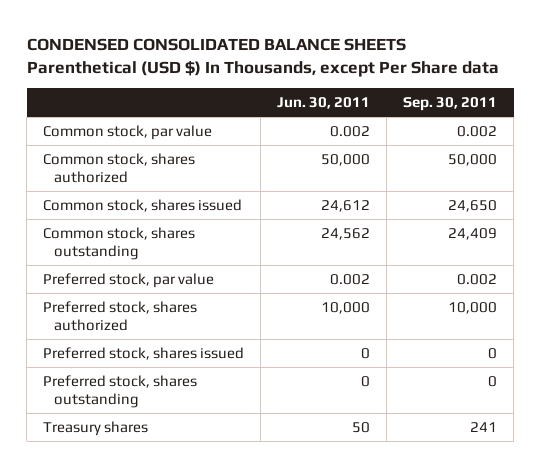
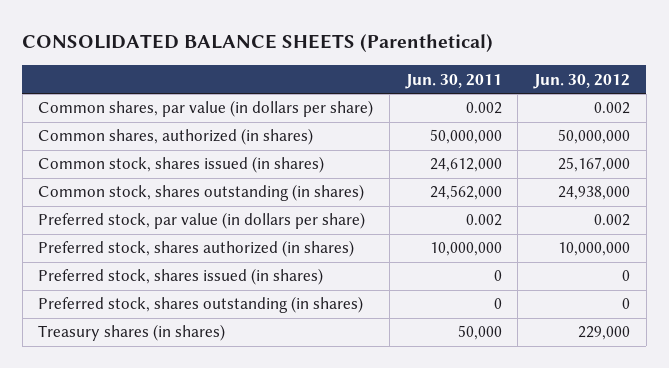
- CONDENSED CONSOLIDATED BALANCE SHEETS Parenthetical (USD $) In Thousands, except Per Share data
+ CONSOLIDATED BALANCE SHEETS (Parenthetical)
- | Jun. 30, 2011 | Sep. 30, 2011
+ | Jun. 30, 2011 | Jun. 30, 2012
- Common stock, par value | 0.002 | 0.002
- Common stock, shares authorized | 50,000 | 50,000
- Common stock, shares issued | 24,612 | 24,650
- Common stock, shares outstanding | 24,562 | 24,409
- Preferred stock, par value | 0.002 | 0.002
- Preferred stock, shares authorized | 10,000 | 10,000
- Preferred stock, shares issued | 0 | 0
- Preferred stock, shares outstanding | 0 | 0
- Treasury shares | 50 | 241
+ Common shares, par value (in dollars per share) | 0.002 | 0.002
+ Common shares, authorized (in shares) | 50,000,000 | 50,000,000
+ Common stock, shares issued (in shares) | 24,612,000 | 25,167,000
+ Common stock, shares outstanding (in shares) | 24,562,000 | 24,938,000
+ Preferred stock, par value (in dollars per share) | 0.002 | 0.002
+ Preferred stock, shares authorized (in shares) | 10,000,000 | 10,000,000
+ Preferred stock, shares issued (in shares) | 0 | 0
+ Preferred stock, shares outstanding (in shares) | 0 | 0
+ Treasury shares (in shares) | 50,000 | 229,000

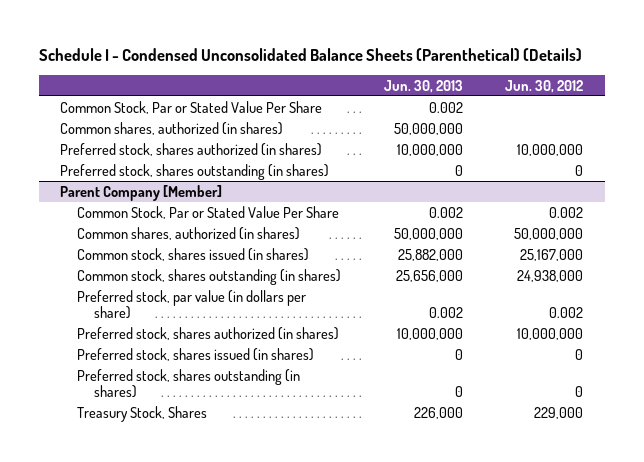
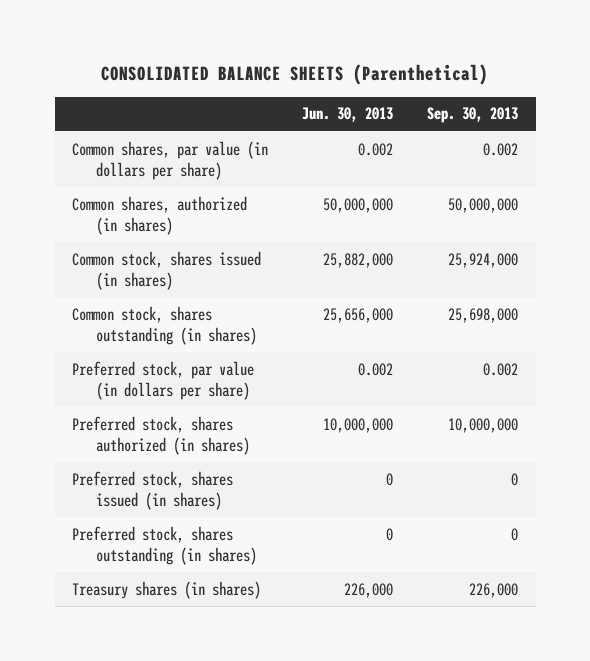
- Schedule I - Condensed Unconsolidated Balance Sheets (Parenthetical) (Details)
+ CONSOLIDATED BALANCE SHEETS (Parenthetical)
- | Jun. 30, 2013 | Jun. 30, 2012
+ | Jun. 30, 2013 | Sep. 30, 2013
- Common Stock, Par or Stated Value Per Share | 0.002 |
- Common shares, authorized (in shares) | 50,000,000 |
- Preferred stock, shares authorized (in shares) | 10,000,000 | 10,000,000
- Preferred stock, shares outstanding (in shares) | 0 | 0
- Parent Company [Member]
- Common Stock, Par or Stated Value Per Share | 0.002 | 0.002
+ Common shares, par value (in dollars per share) | 0.002 | 0.002
- Treasury Stock, Shares | 226,000 | 229,000
+ Treasury shares (in shares) | 226,000 | 226,000

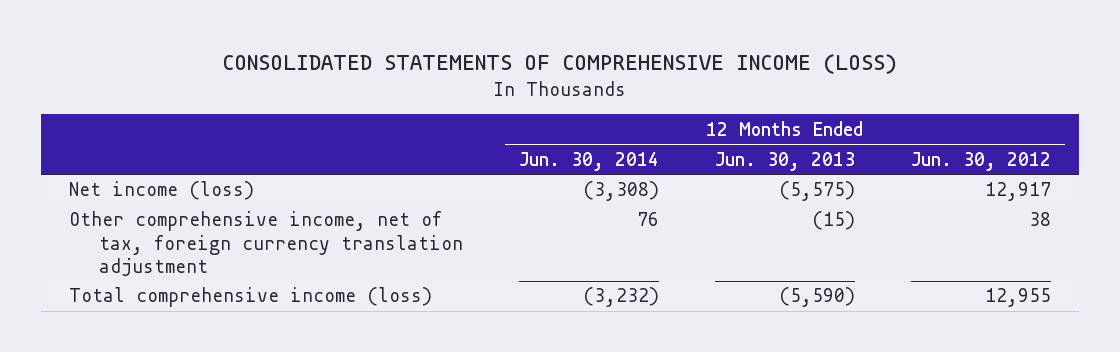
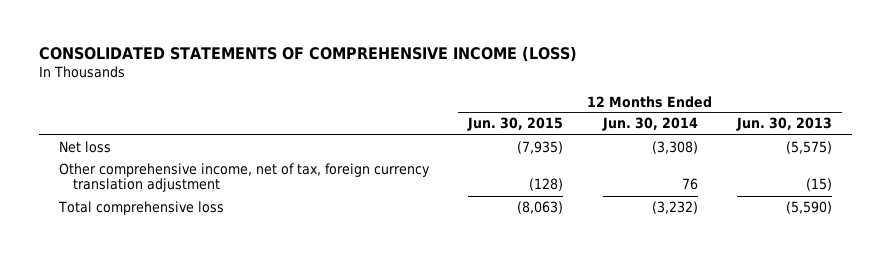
- | 12 Months Ended Jun. 30, 2014 | 12 Months Ended Jun. 30, 2013 | 12 Months Ended Jun. 30, 2012
+ | 12 Months Ended Jun. 30, 2015 | 12 Months Ended Jun. 30, 2014 | 12 Months Ended Jun. 30, 2013
- Net income (loss) | (3,308) | (5,575) | 12,917
+ Net loss | (7,935) | (3,308) | (5,575)
- Total comprehensive income (loss) | (3,232) | (5,590) | 12,955
+ Total comprehensive loss | (8,063) | (3,232) | (5,590)

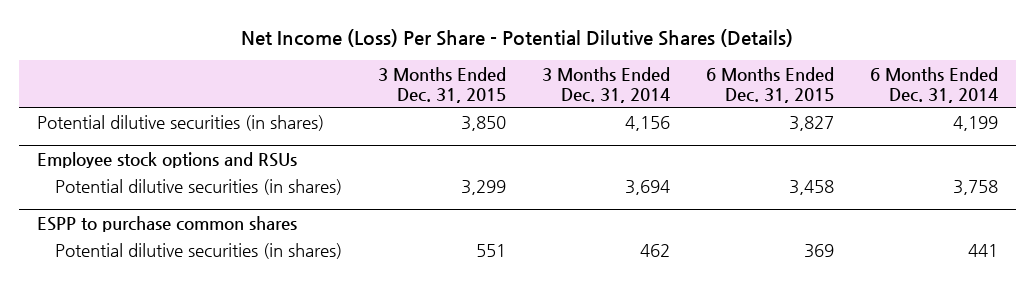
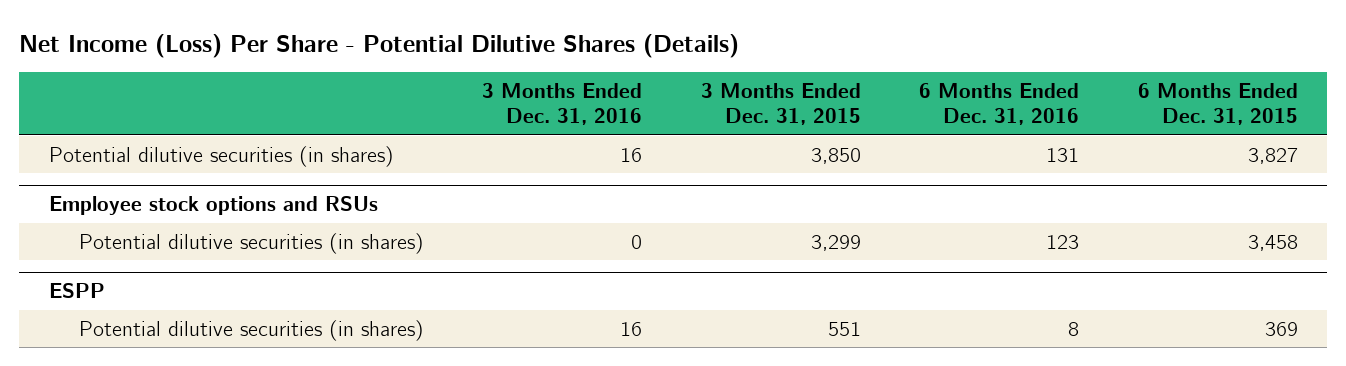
- | 3 Months Ended Dec. 31, 2015 | 3 Months Ended Dec. 31, 2014 | 6 Months Ended Dec. 31, 2015 | 6 Months Ended Dec. 31, 2014
+ | 3 Months Ended Dec. 31, 2016 | 3 Months Ended Dec. 31, 2015 | 6 Months Ended Dec. 31, 2016 | 6 Months Ended Dec. 31, 2015
- ESPP to purchase common shares
+ ESPP

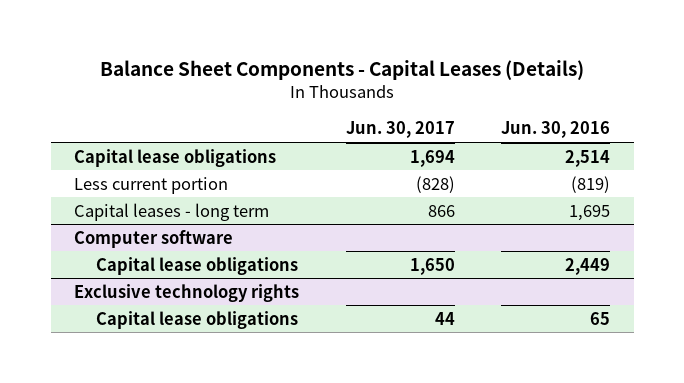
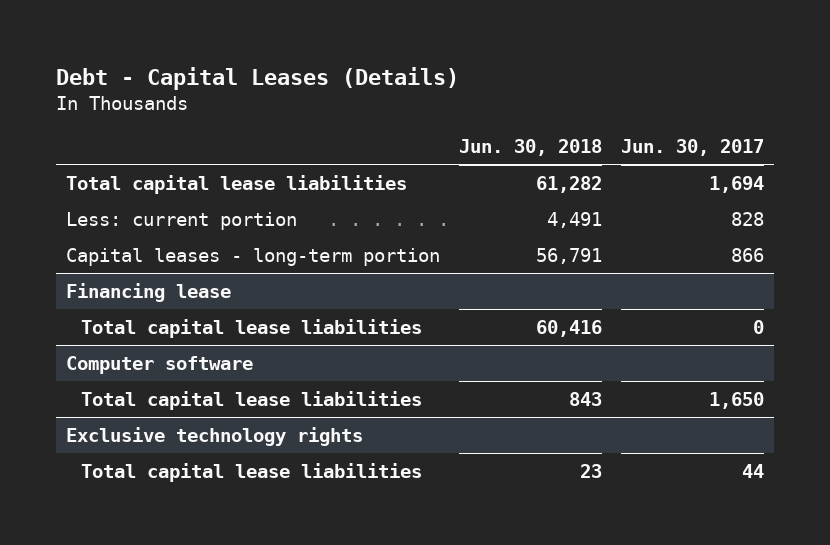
- Balance Sheet Components - Capital Leases (Details)
+ Debt - Capital Leases (Details)
- | Jun. 30, 2017 | Jun. 30, 2016
+ | Jun. 30, 2018 | Jun. 30, 2017
- Capital lease obligations | 1,694 | 2,514
- Less current portion | (828) | (819)
- Capital leases - long term | 866 | 1,695
+ Total capital lease liabilities | 61,282 | 1,694
+ Less: current portion | 4,491 | 828
+ Capital leases - long-term portion | 56,791 | 866
+ Financing lease
+ Total capital lease liabilities | 60,416 | 0
@ Computer software
- Capital lease obligations | 1,650 | 2,449
+ Total capital lease liabilities | 843 | 1,650
@ Exclusive technology rights
- Capital lease obligations | 44 | 65
+ Total capital lease liabilities | 23 | 44

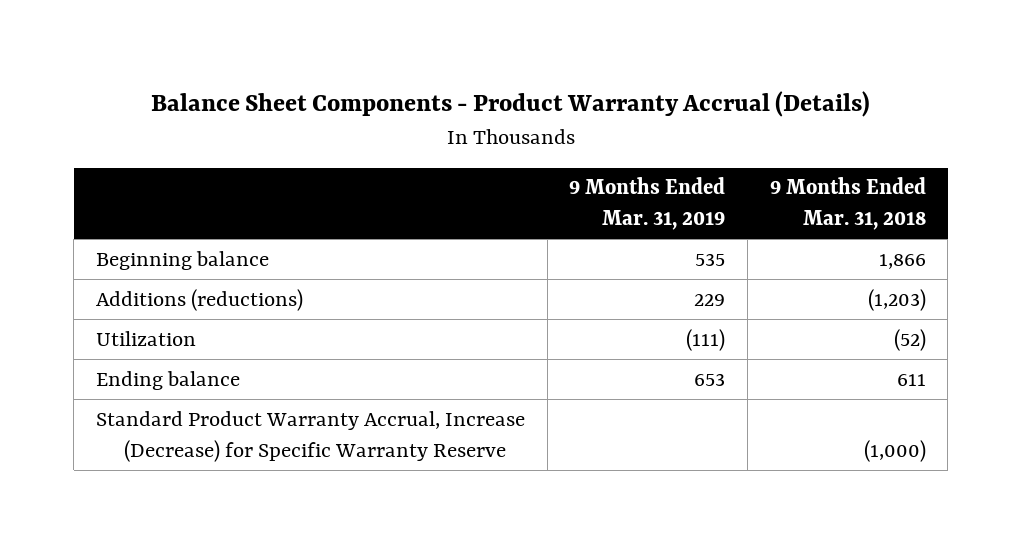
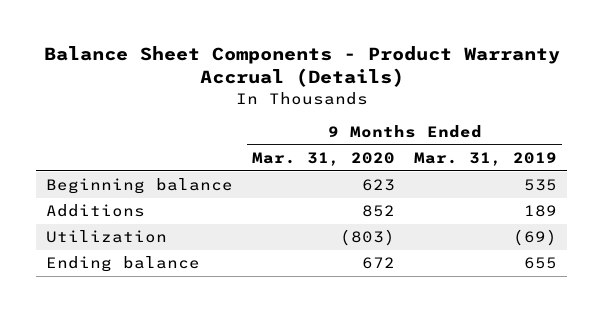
- | 9 Months Ended Mar. 31, 2019 | 9 Months Ended Mar. 31, 2018
+ | 9 Months Ended Mar. 31, 2020 | 9 Months Ended Mar. 31, 2019
- Additions (reductions) | 229 | (1,203)
- Utilization | (111) | (52)
- Ending balance | 653 | 611
- Standard Product Warranty Accrual, Increase (Decrease) for Specific Warranty Reserve | | (1,000)
+ Additions | 852 | 189
+ Utilization | (803) | (69)
+ Ending balance | 672 | 655

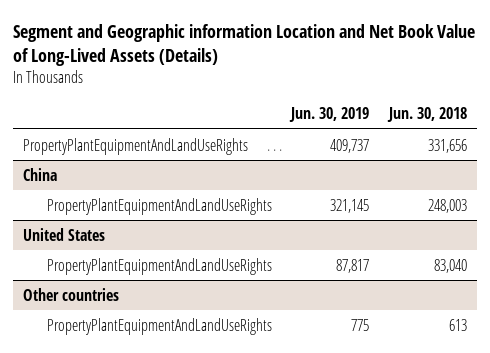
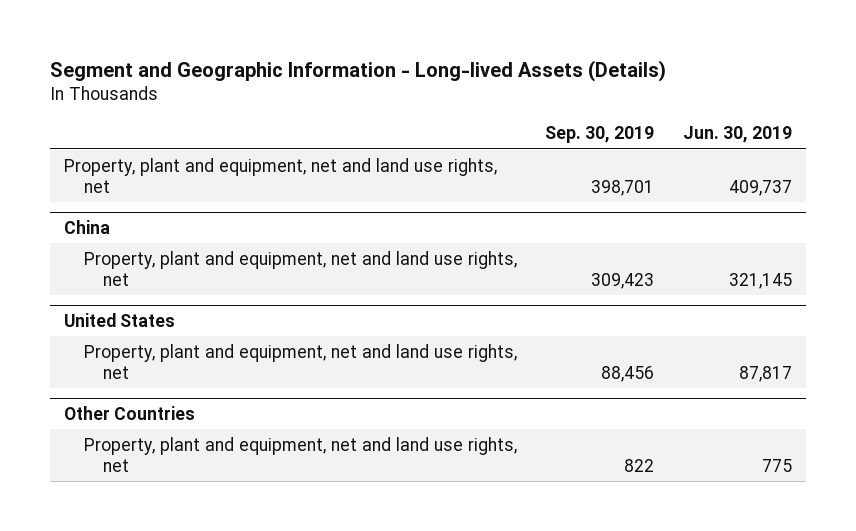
- Segment and Geographic information Location and Net Book Value of Long-Lived Assets (Details)
+ Segment and Geographic Information - Long-lived Assets (Details)
- | Jun. 30, 2019 | Jun. 30, 2018
+ | Sep. 30, 2019 | Jun. 30, 2019
- PropertyPlantEquipmentAndLandUseRights | 409,737 | 331,656
+ Property, plant and equipment, net and land use rights, net | 398,701 | 409,737
@ China
- PropertyPlantEquipmentAndLandUseRights | 321,145 | 248,003
+ Property, plant and equipment, net and land use rights, net | 309,423 | 321,145
@ United States
- PropertyPlantEquipmentAndLandUseRights | 87,817 | 83,040
- Other countries
- PropertyPlantEquipmentAndLandUseRights | 775 | 613
@ United States
+ Property, plant and equipment, net and land use rights, net | 88,456 | 87,817
+ Other Countries
+ Property, plant and equipment, net and land use rights, net | 822 | 775

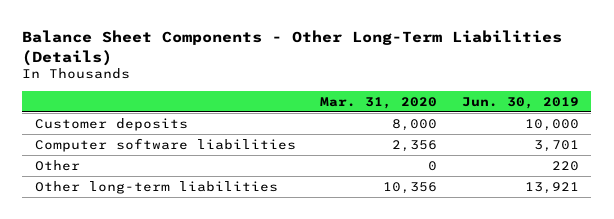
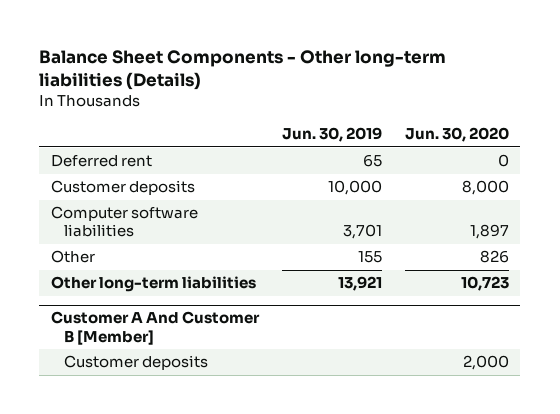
- Balance Sheet Components - Other Long-Term Liabilities (Details)
+ Balance Sheet Components - Other long-term liabilities (Details)
- | Mar. 31, 2020 | Jun. 30, 2019
+ | Jun. 30, 2019 | Jun. 30, 2020
+ Deferred rent | 65 | 0
- Other | 0 | 220
+ Other | 155 | 826
+ Customer A And Customer B [Member]
+ Customer deposits | | 2,000

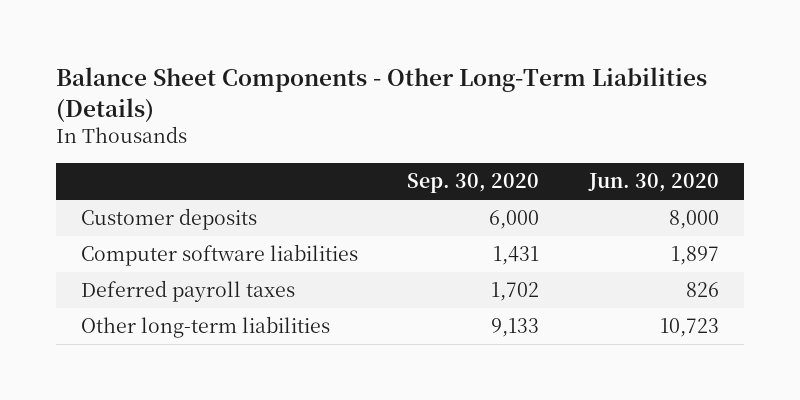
- Balance Sheet Components - Other long-term liabilities (Details)
+ Balance Sheet Components - Other Long-Term Liabilities (Details)
- | Jun. 30, 2019 | Jun. 30, 2020
+ | Sep. 30, 2020 | Jun. 30, 2020
- Deferred rent | 65 | 0
- Other | 155 | 826
+ Deferred payroll taxes | 1,702 | 826
- Customer A And Customer B [Member]
- Customer deposits | | 2,000

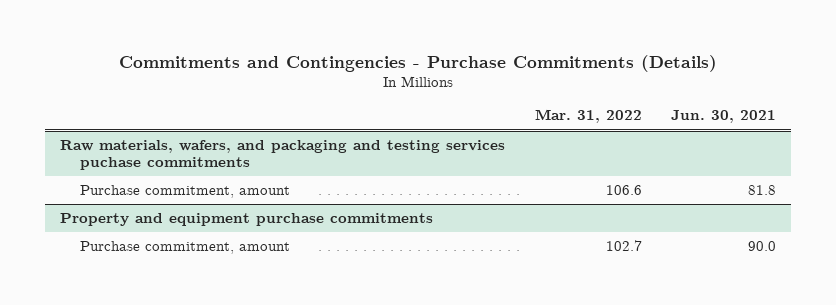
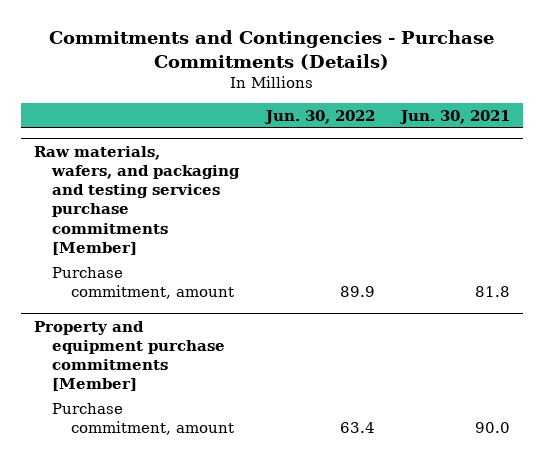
- | Mar. 31, 2022 | Jun. 30, 2021
+ | Jun. 30, 2022 | Jun. 30, 2021
- Raw materials, wafers, and packaging and testing services puchase commitments
+ Raw materials, wafers, and packaging and testing services purchase commitments [Member]
- Property and equipment purchase commitments
+ Property and equipment purchase commitments [Member]

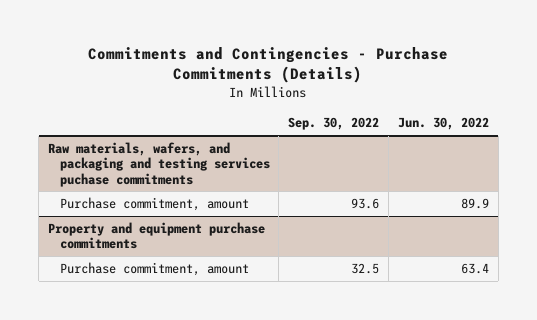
- | Jun. 30, 2022 | Jun. 30, 2021
+ | Sep. 30, 2022 | Jun. 30, 2022
- Raw materials, wafers, and packaging and testing services purchase commitments [Member]
+ Raw materials, wafers, and packaging and testing services puchase commitments
- Property and equipment purchase commitments [Member]
+ Property and equipment purchase commitments

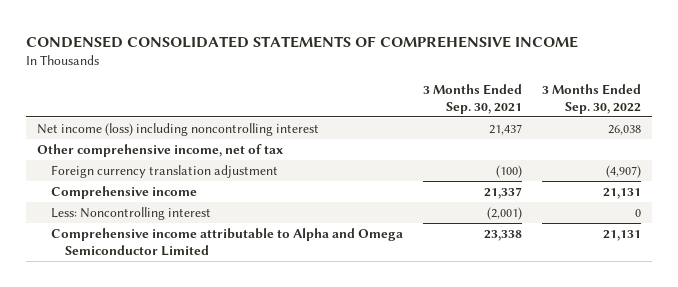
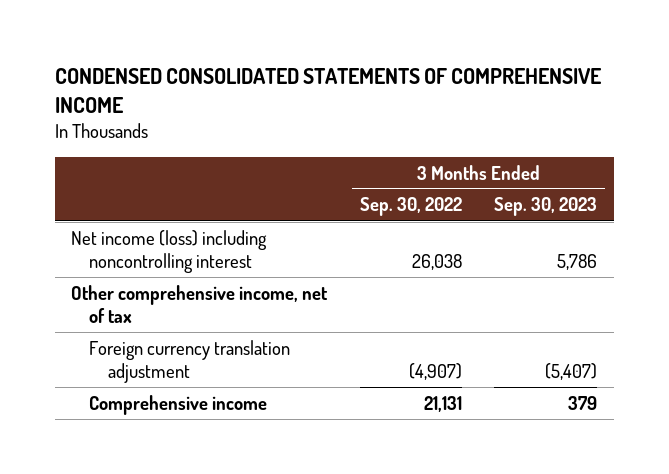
- | 3 Months Ended Sep. 30, 2021 | 3 Months Ended Sep. 30, 2022
+ | 3 Months Ended Sep. 30, 2022 | 3 Months Ended Sep. 30, 2023
- Less: Noncontrolling interest | (2,001) | 0
- Comprehensive income attributable to Alpha and Omega Semiconductor Limited | 23,338 | 21,131

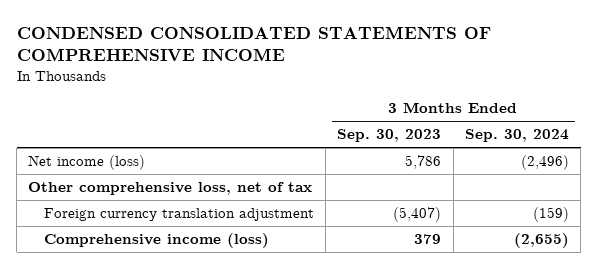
- | 3 Months Ended Sep. 30, 2022 | 3 Months Ended Sep. 30, 2023
+ | 3 Months Ended Sep. 30, 2023 | 3 Months Ended Sep. 30, 2024
- Net income (loss) including noncontrolling interest | 26,038 | 5,786
- Other comprehensive income, net of tax
+ Net income (loss) | 5,786 | (2,496)
+ Other comprehensive loss, net of tax
- Comprehensive income | 21,131 | 379
+ Comprehensive income (loss) | 379 | (2,655)

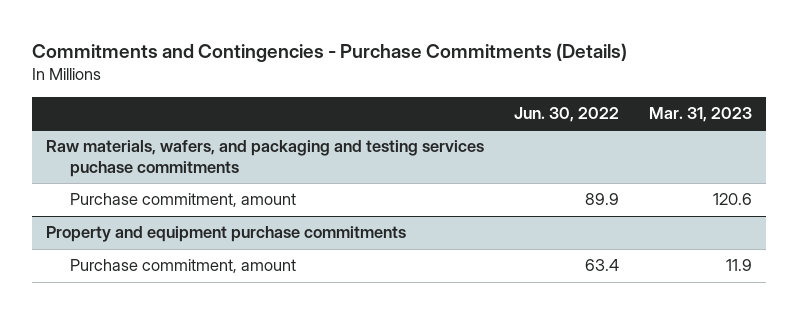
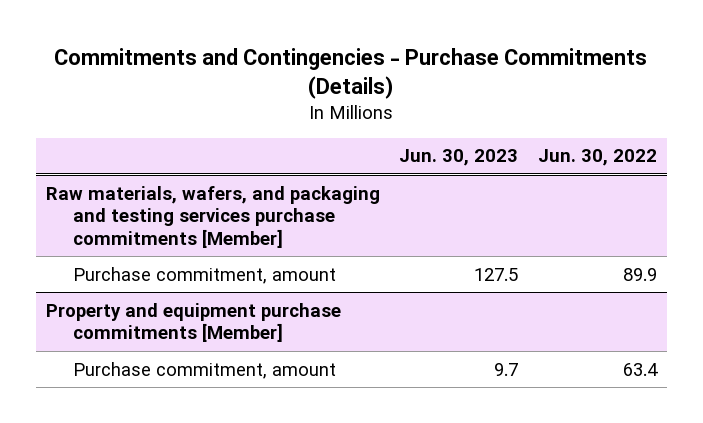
- | Jun. 30, 2022 | Mar. 31, 2023
+ | Jun. 30, 2023 | Jun. 30, 2022
- Raw materials, wafers, and packaging and testing services puchase commitments
+ Raw materials, wafers, and packaging and testing services purchase commitments [Member]
- Property and equipment purchase commitments
+ Property and equipment purchase commitments [Member]

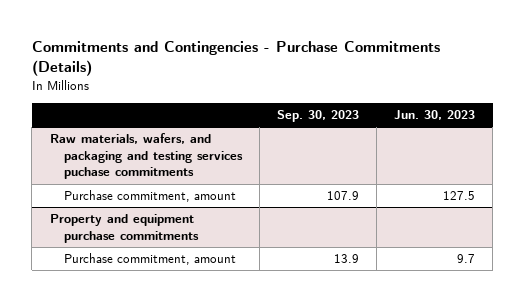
- | Jun. 30, 2023 | Jun. 30, 2022
+ | Sep. 30, 2023 | Jun. 30, 2023
- Raw materials, wafers, and packaging and testing services purchase commitments [Member]
+ Raw materials, wafers, and packaging and testing services puchase commitments
- Property and equipment purchase commitments [Member]
+ Property and equipment purchase commitments

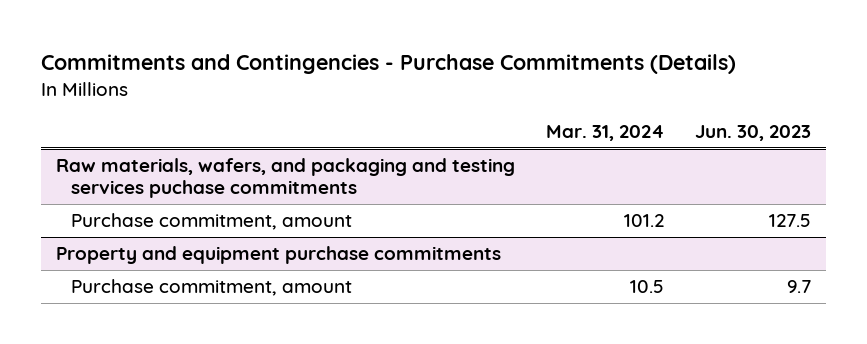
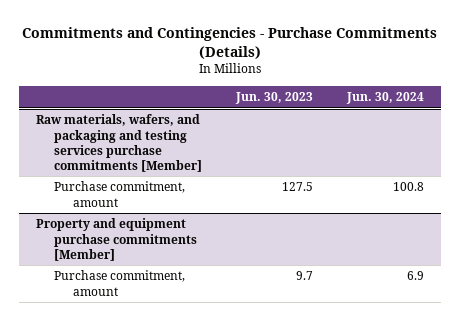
- | Mar. 31, 2024 | Jun. 30, 2023
+ | Jun. 30, 2023 | Jun. 30, 2024
- Raw materials, wafers, and packaging and testing services puchase commitments
+ Raw materials, wafers, and packaging and testing services purchase commitments [Member]
- Property and equipment purchase commitments
+ Property and equipment purchase commitments [Member]

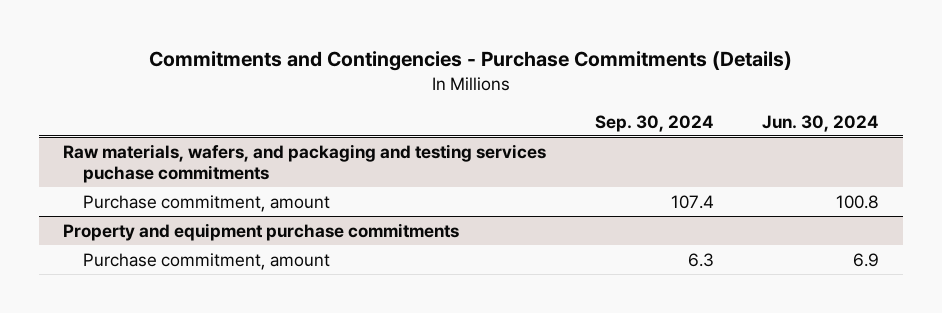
- | Jun. 30, 2023 | Jun. 30, 2024
+ | Sep. 30, 2024 | Jun. 30, 2024
- Raw materials, wafers, and packaging and testing services purchase commitments [Member]
+ Raw materials, wafers, and packaging and testing services puchase commitments
- Property and equipment purchase commitments [Member]
+ Property and equipment purchase commitments

